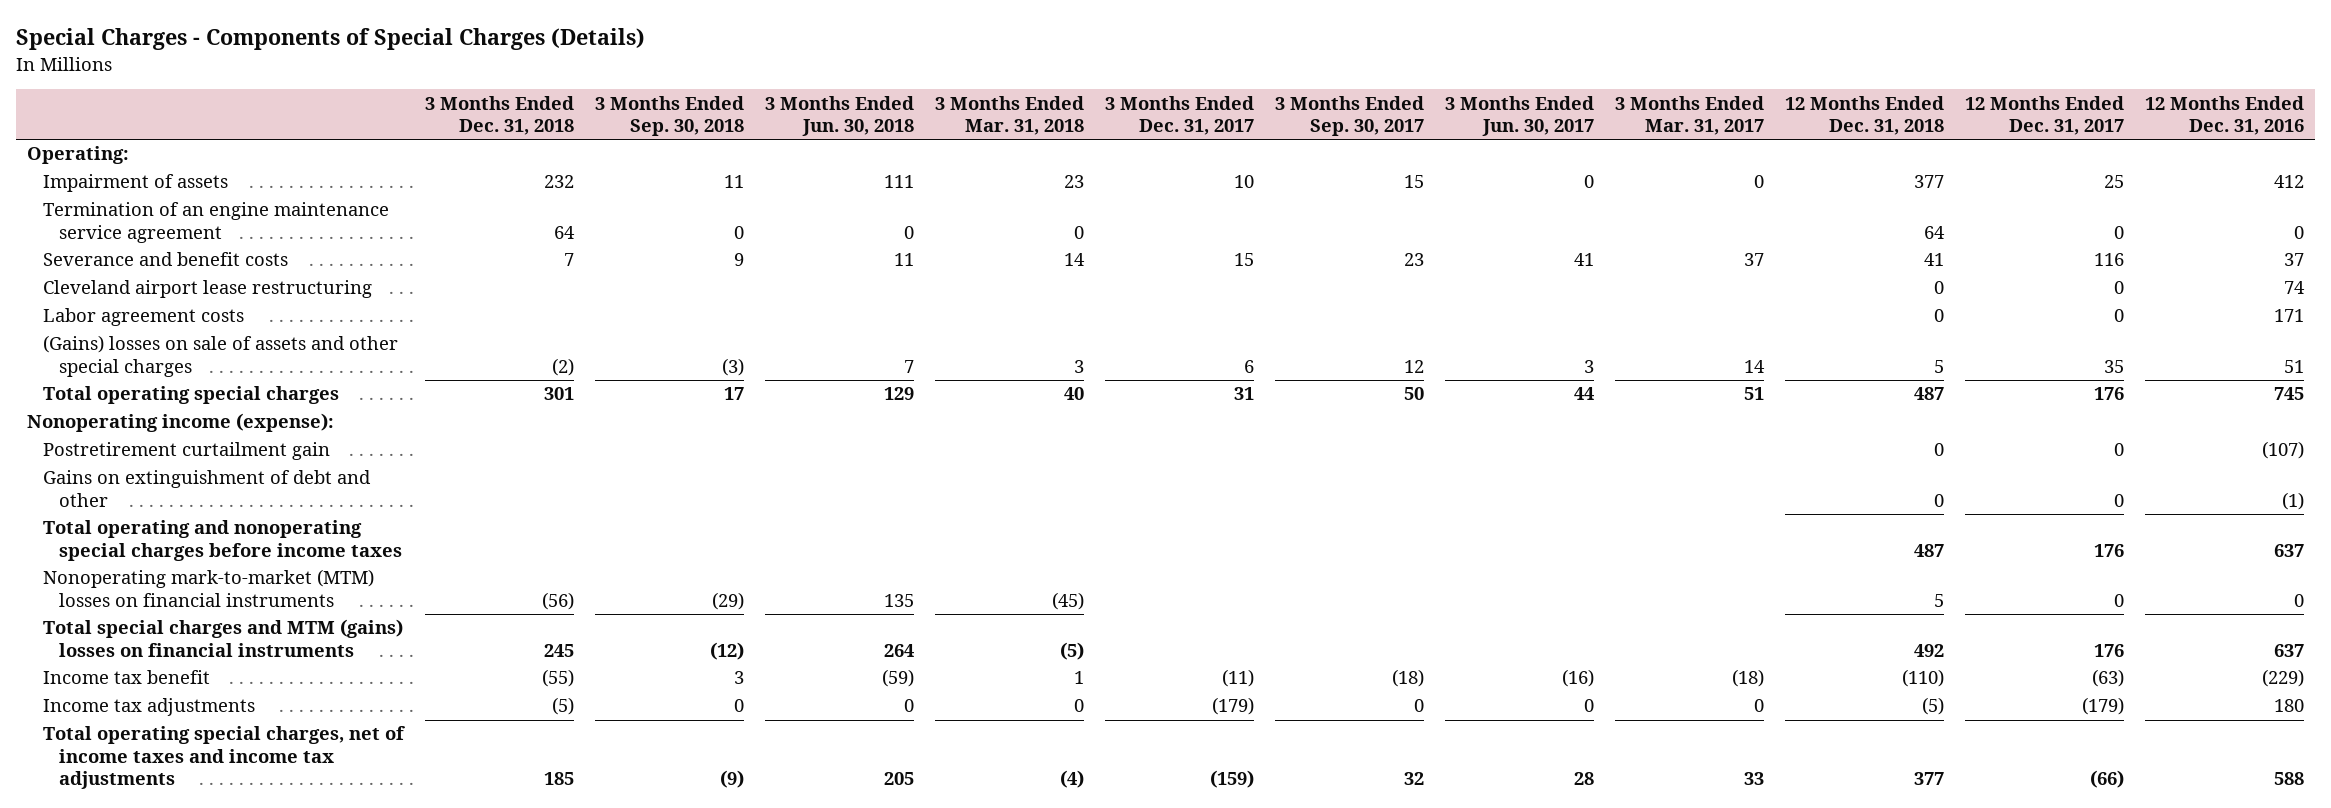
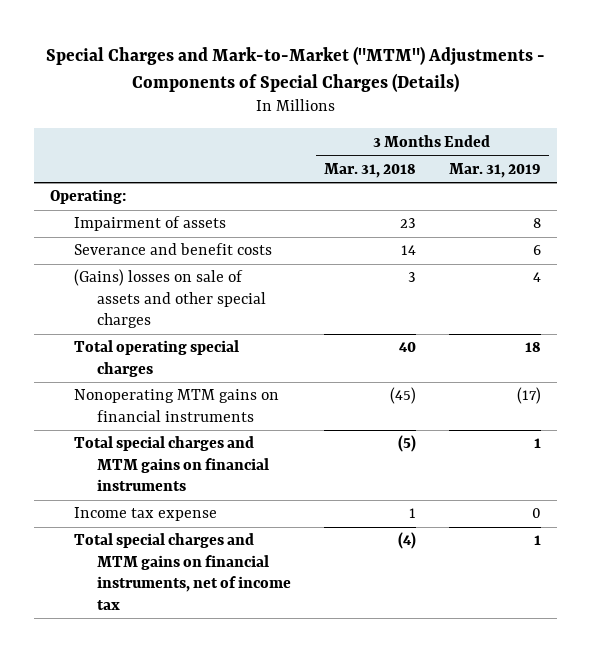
- Special Charges - Components of Special Charges (Details)
+ Special Charges and Mark-to-Market ("MTM") Adjustments - Components of Special Charges (Details)
- | 3 Months Ended Dec. 31, 2018 | 3 Months Ended Sep. 30, 2018 | 3 Months Ended Jun. 30, 2018 | 3 Months Ended Mar. 31, 2018 | 3 Months Ended Dec. 31, 2017 | 3 Months Ended Sep. 30, 2017 | 3 Months Ended Jun. 30, 2017 | 3 Months Ended Mar. 31, 2017 | 12 Months Ended Dec. 31, 2018 | 12 Months Ended Dec. 31, 2017 | 12 Months Ended Dec. 31, 2016
+ | 3 Months Ended Mar. 31, 2018 | 3 Months Ended Mar. 31, 2019
- Termination of an engine maintenance service agreement | 64 | 0 | 0 | 0 | | | | | 64 | 0 | 0
- Cleveland airport lease restructuring | | | | | | | | | 0 | 0 | 74
- Labor agreement costs | | | | | | | | | 0 | 0 | 171
- Nonoperating income (expense):
- Postretirement curtailment gain | | | | | | | | | 0 | 0 | (107)
- Gains on extinguishment of debt and other | | | | | | | | | 0 | 0 | (1)
- Total operating and nonoperating special charges before income taxes | | | | | | | | | 487 | 176 | 637
- Nonoperating mark-to-market (MTM) losses on financial instruments | (56) | (29) | 135 | (45) | | | | | 5 | 0 | 0
- Total special charges and MTM (gains) losses on financial instruments | 245 | (12) | 264 | (5) | | | | | 492 | 176 | 637
- Income tax benefit | (55) | 3 | (59) | 1 | (11) | (18) | (16) | (18) | (110) | (63) | (229)
- Income tax adjustments | (5) | 0 | 0 | 0 | (179) | 0 | 0 | 0 | (5) | (179) | 180
- Total operating special charges, net of income taxes and income tax adjustments | 185 | (9) | 205 | (4) | (159) | 32 | 28 | 33 | 377 | (66) | 588
+ Nonoperating MTM gains on financial instruments | (45) | (17)
+ Total special charges and MTM gains on financial instruments | (5) | 1
+ Income tax expense | 1 | 0
+ Total special charges and MTM gains on financial instruments, net of income tax | (4) | 1

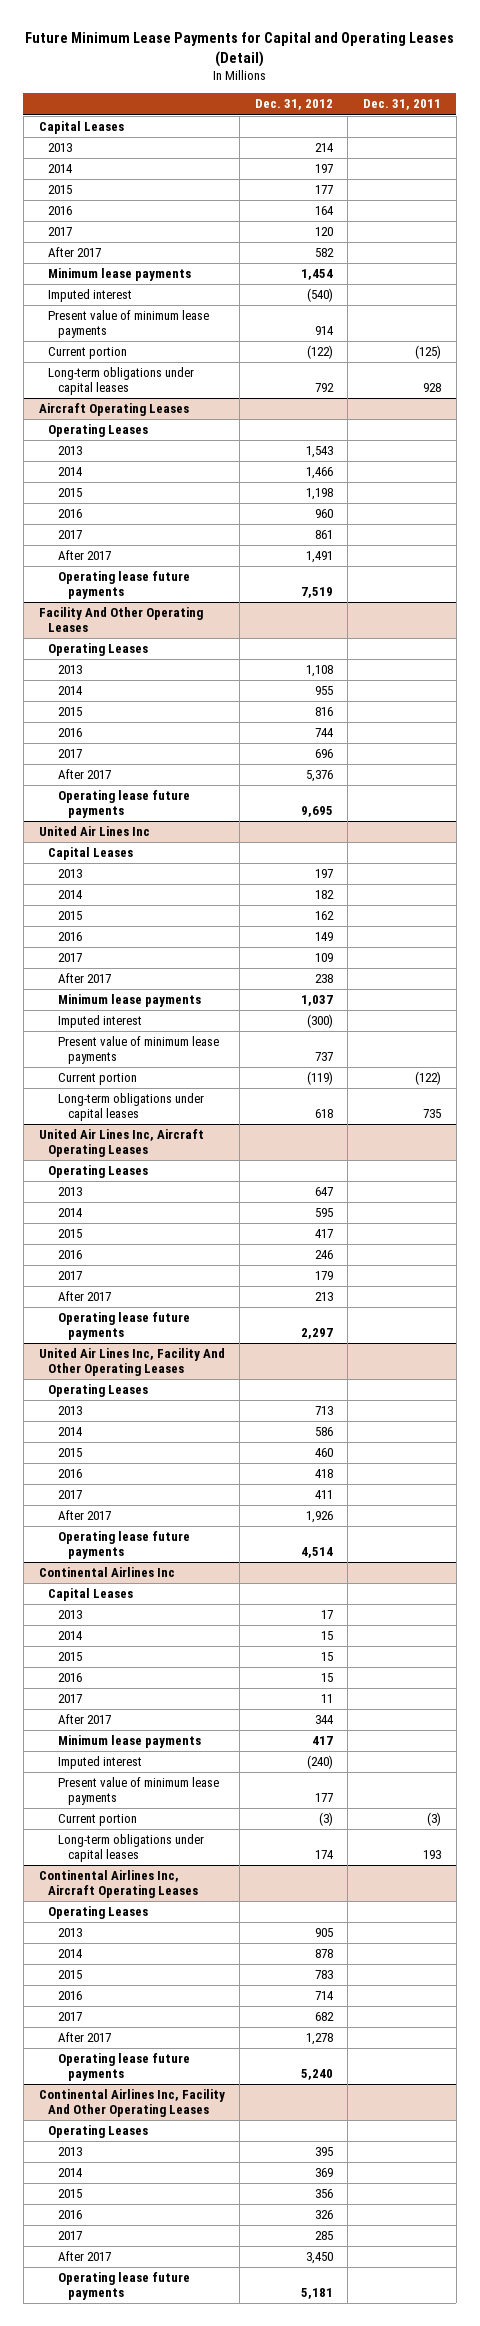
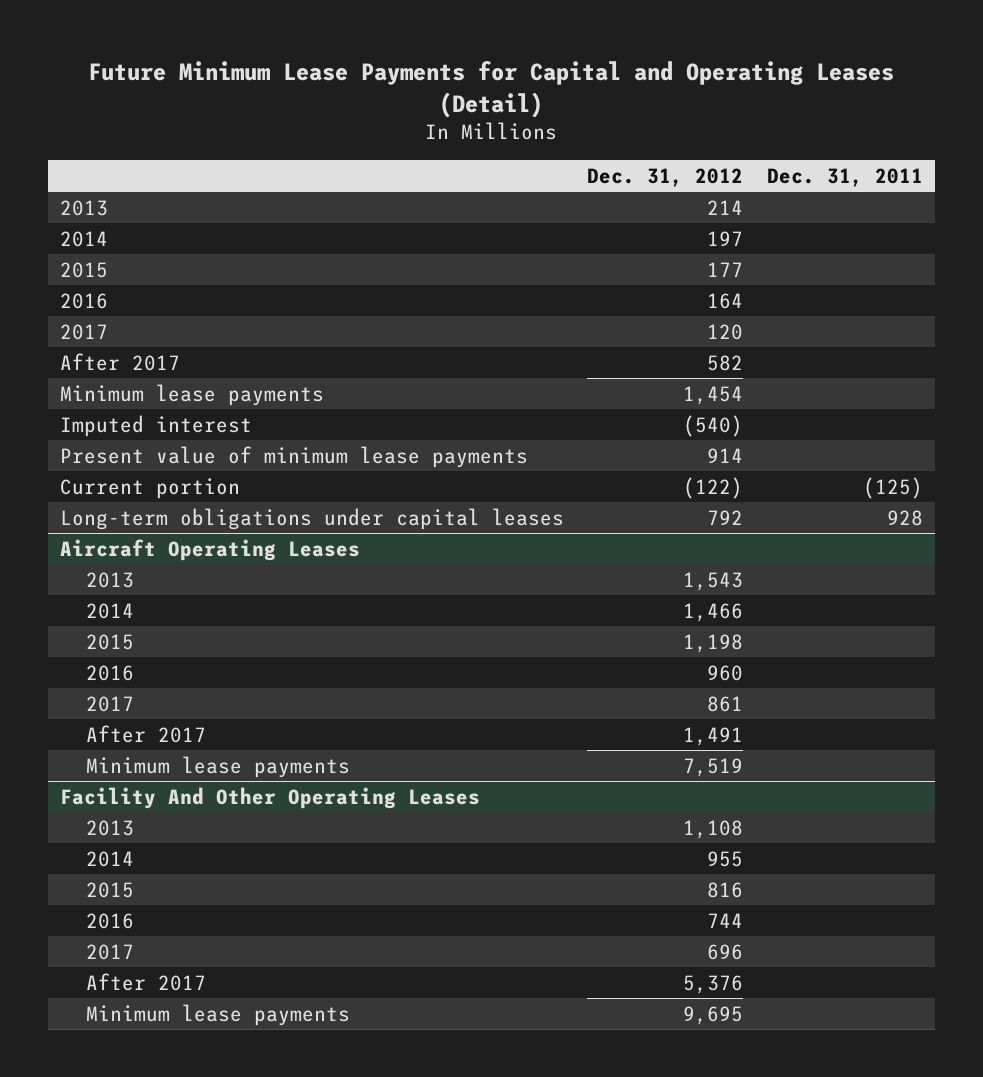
- Capital Leases
@ Aircraft Operating Leases
- Operating Leases
- Operating lease future payments | 7,519 |
+ Minimum lease payments | 7,519 |
@ Facility And Other Operating Leases
- Operating Leases
- Operating lease future payments | 9,695 |
- United Air Lines Inc
- Capital Leases
- 2013 | 197 |
- 2014 | 182 |
- 2015 | 162 |
- 2016 | 149 |
- 2017 | 109 |
- After 2017 | 238 |
- Minimum lease payments | 1,037 |
- Imputed interest | (300) |
- Present value of minimum lease payments | 737 |
- Current portion | (119) | (122)
- Long-term obligations under capital leases | 618 | 735
- United Air Lines Inc, Aircraft Operating Leases
- Operating Leases
- 2013 | 647 |
- 2014 | 595 |
- 2015 | 417 |
- 2016 | 246 |
- 2017 | 179 |
- After 2017 | 213 |
- Operating lease future payments | 2,297 |
- United Air Lines Inc, Facility And Other Operating Leases
- Operating Leases
- 2013 | 713 |
- 2014 | 586 |
- 2015 | 460 |
- 2016 | 418 |
- 2017 | 411 |
- After 2017 | 1,926 |
- Operating lease future payments | 4,514 |
- Continental Airlines Inc
- Capital Leases
- 2013 | 17 |
- 2014 | 15 |
- 2015 | 15 |
- 2016 | 15 |
- 2017 | 11 |
- After 2017 | 344 |
- Minimum lease payments | 417 |
- Imputed interest | (240) |
- Present value of minimum lease payments | 177 |
- Current portion | (3) | (3)
- Long-term obligations under capital leases | 174 | 193
- Continental Airlines Inc, Aircraft Operating Leases
- Operating Leases
- 2013 | 905 |
- 2014 | 878 |
- 2015 | 783 |
- 2016 | 714 |
- 2017 | 682 |
- After 2017 | 1,278 |
- Operating lease future payments | 5,240 |
- Continental Airlines Inc, Facility And Other Operating Leases
- Operating Leases
- 2013 | 395 |
- 2014 | 369 |
- 2015 | 356 |
- 2016 | 326 |
- 2017 | 285 |
- After 2017 | 3,450 |
- Operating lease future payments | 5,181 |
@ Facility And Other Operating Leases
+ Minimum lease payments | 9,695 |

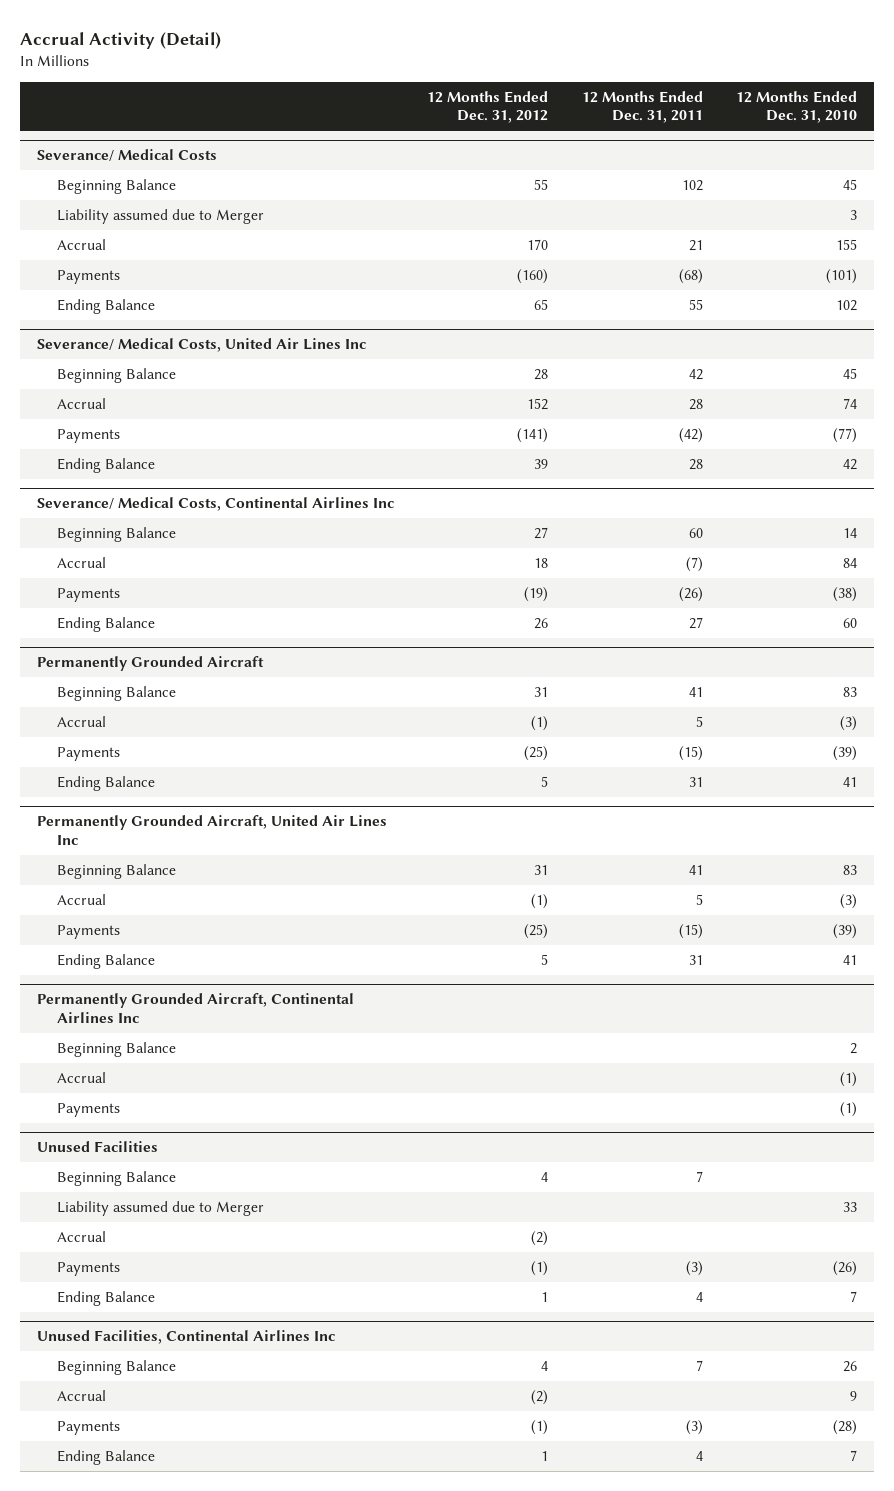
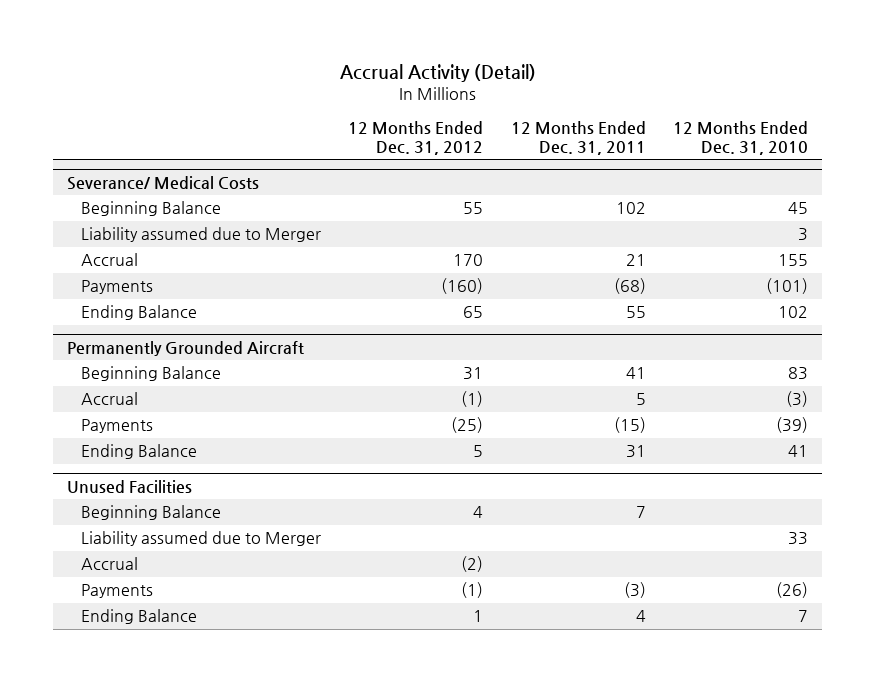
- Severance/ Medical Costs, United Air Lines Inc
- Beginning Balance | 28 | 42 | 45
- Accrual | 152 | 28 | 74
- Payments | (141) | (42) | (77)
- Ending Balance | 39 | 28 | 42
- Severance/ Medical Costs, Continental Airlines Inc
- Beginning Balance | 27 | 60 | 14
- Accrual | 18 | (7) | 84
- Payments | (19) | (26) | (38)
- Ending Balance | 26 | 27 | 60
- Permanently Grounded Aircraft, United Air Lines Inc
- Beginning Balance | 31 | 41 | 83
- Accrual | (1) | 5 | (3)
- Payments | (25) | (15) | (39)
- Ending Balance | 5 | 31 | 41
- Permanently Grounded Aircraft, Continental Airlines Inc
- Beginning Balance | | | 2
- Accrual | | | (1)
- Payments | | | (1)
- Unused Facilities, Continental Airlines Inc
- Beginning Balance | 4 | 7 | 26
- Accrual | (2) | | 9
- Payments | (1) | (3) | (28)
- Ending Balance | 1 | 4 | 7

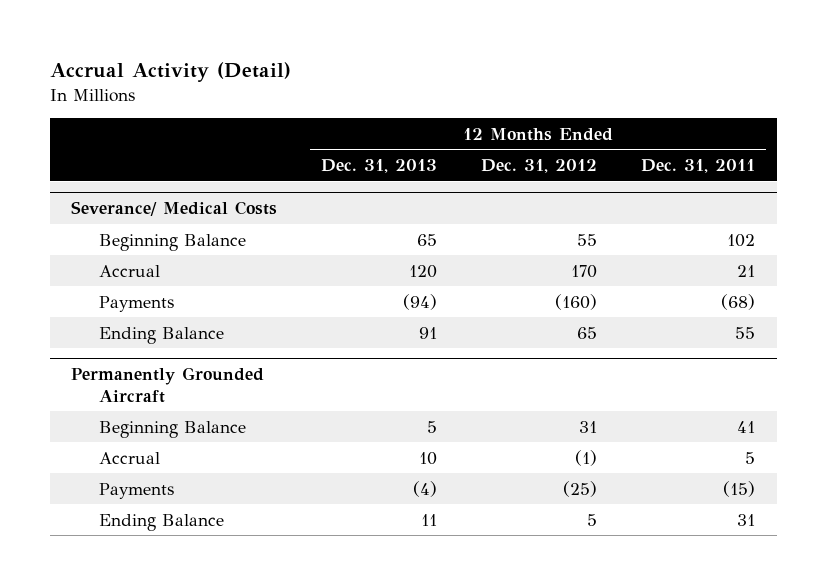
- | 12 Months Ended Dec. 31, 2012 | 12 Months Ended Dec. 31, 2011 | 12 Months Ended Dec. 31, 2010
+ | 12 Months Ended Dec. 31, 2013 | 12 Months Ended Dec. 31, 2012 | 12 Months Ended Dec. 31, 2011
@ Severance/ Medical Costs
- Liability assumed due to Merger | | | 3
- Unused Facilities
- Beginning Balance | 4 | 7 |
- Liability assumed due to Merger | | | 33
- Accrual | (2) | |
- Payments | (1) | (3) | (26)
- Ending Balance | 1 | 4 | 7

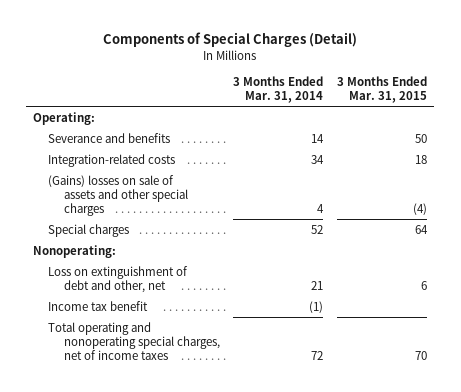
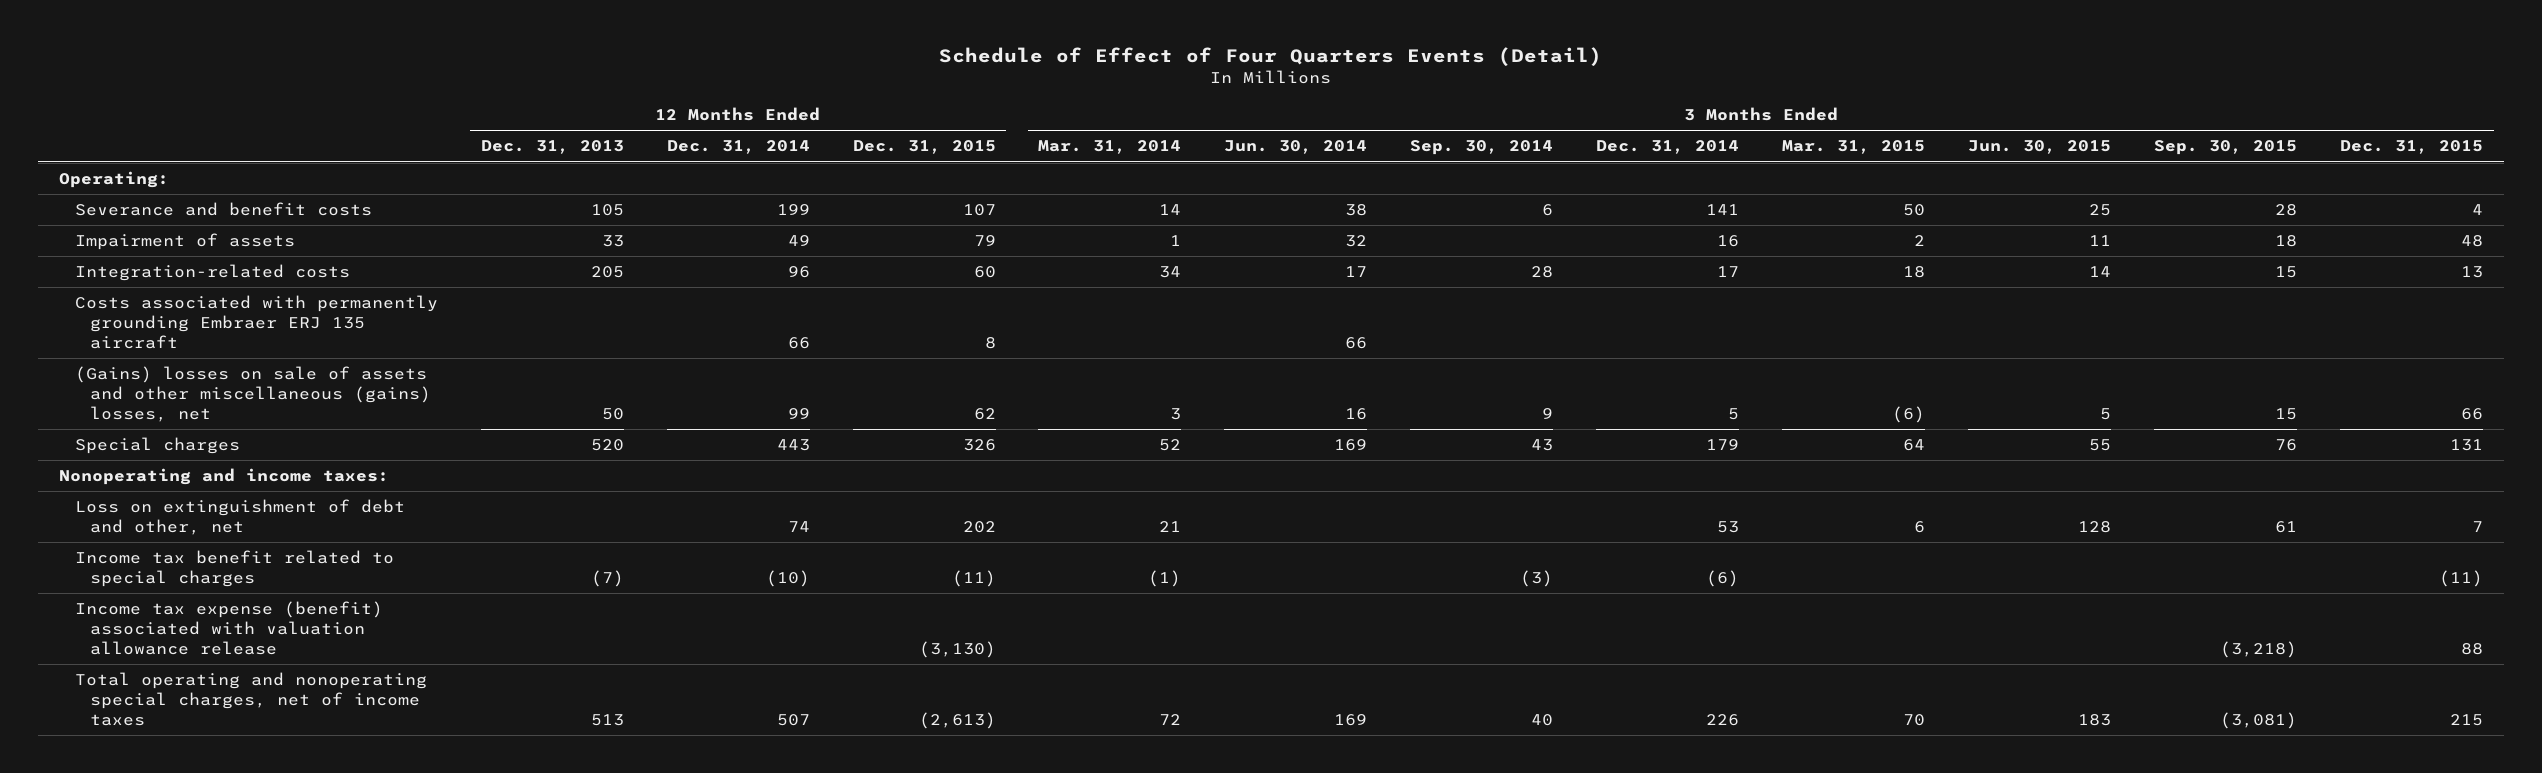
- Components of Special Charges (Detail)
+ Schedule of Effect of Four Quarters Events (Detail)
- | 3 Months Ended Mar. 31, 2014 | 3 Months Ended Mar. 31, 2015
+ | 12 Months Ended Dec. 31, 2013 | 12 Months Ended Dec. 31, 2014 | 12 Months Ended Dec. 31, 2015 | 3 Months Ended Mar. 31, 2014 | 3 Months Ended Jun. 30, 2014 | 3 Months Ended Sep. 30, 2014 | 3 Months Ended Dec. 31, 2014 | 3 Months Ended Mar. 31, 2015 | 3 Months Ended Jun. 30, 2015 | 3 Months Ended Sep. 30, 2015 | 3 Months Ended Dec. 31, 2015
- Severance and benefits | 14 | 50
+ Severance and benefit costs | 105 | 199 | 107 | 14 | 38 | 6 | 141 | 50 | 25 | 28 | 4
+ Impairment of assets | 33 | 49 | 79 | 1 | 32 | | 16 | 2 | 11 | 18 | 48
- (Gains) losses on sale of assets and other special charges | 4 | (4)
+ Costs associated with permanently grounding Embraer ERJ 135 aircraft | | 66 | 8 | | 66 | | | | | |
+ (Gains) losses on sale of assets and other miscellaneous (gains) losses, net | 50 | 99 | 62 | 3 | 16 | 9 | 5 | (6) | 5 | 15 | 66
- Nonoperating:
+ Nonoperating and income taxes:
- Income tax benefit | (1) |
+ Income tax benefit related to special charges | (7) | (10) | (11) | (1) | | (3) | (6) | | | | (11)
+ Income tax expense (benefit) associated with valuation allowance release | | | (3,130) | | | | | | | (3,218) | 88

